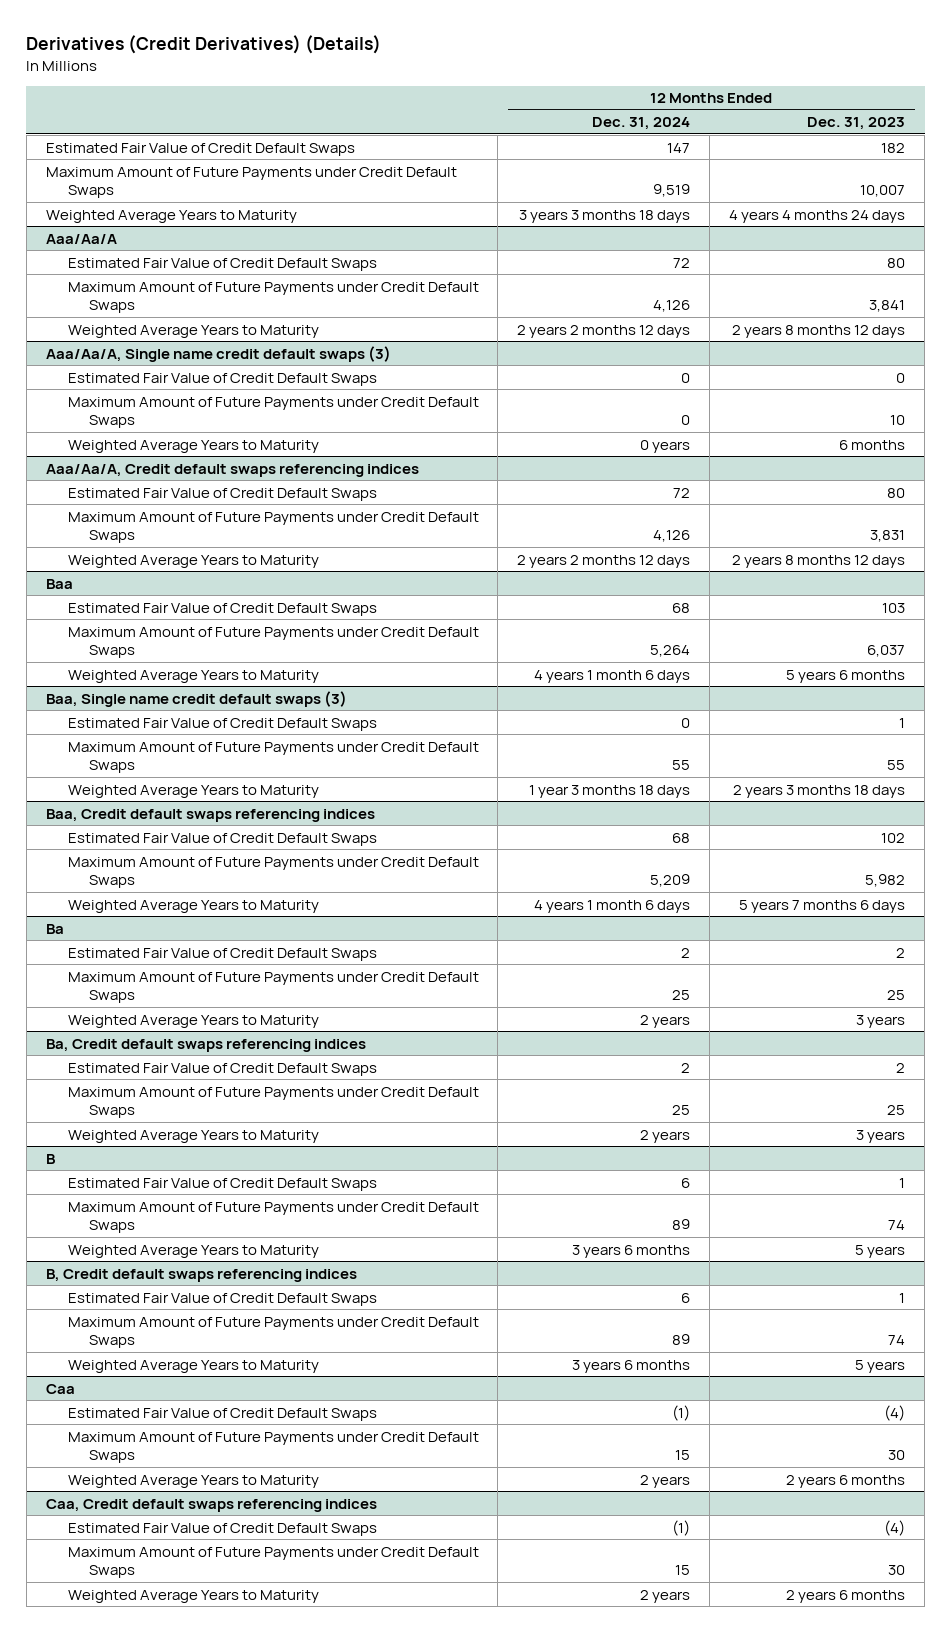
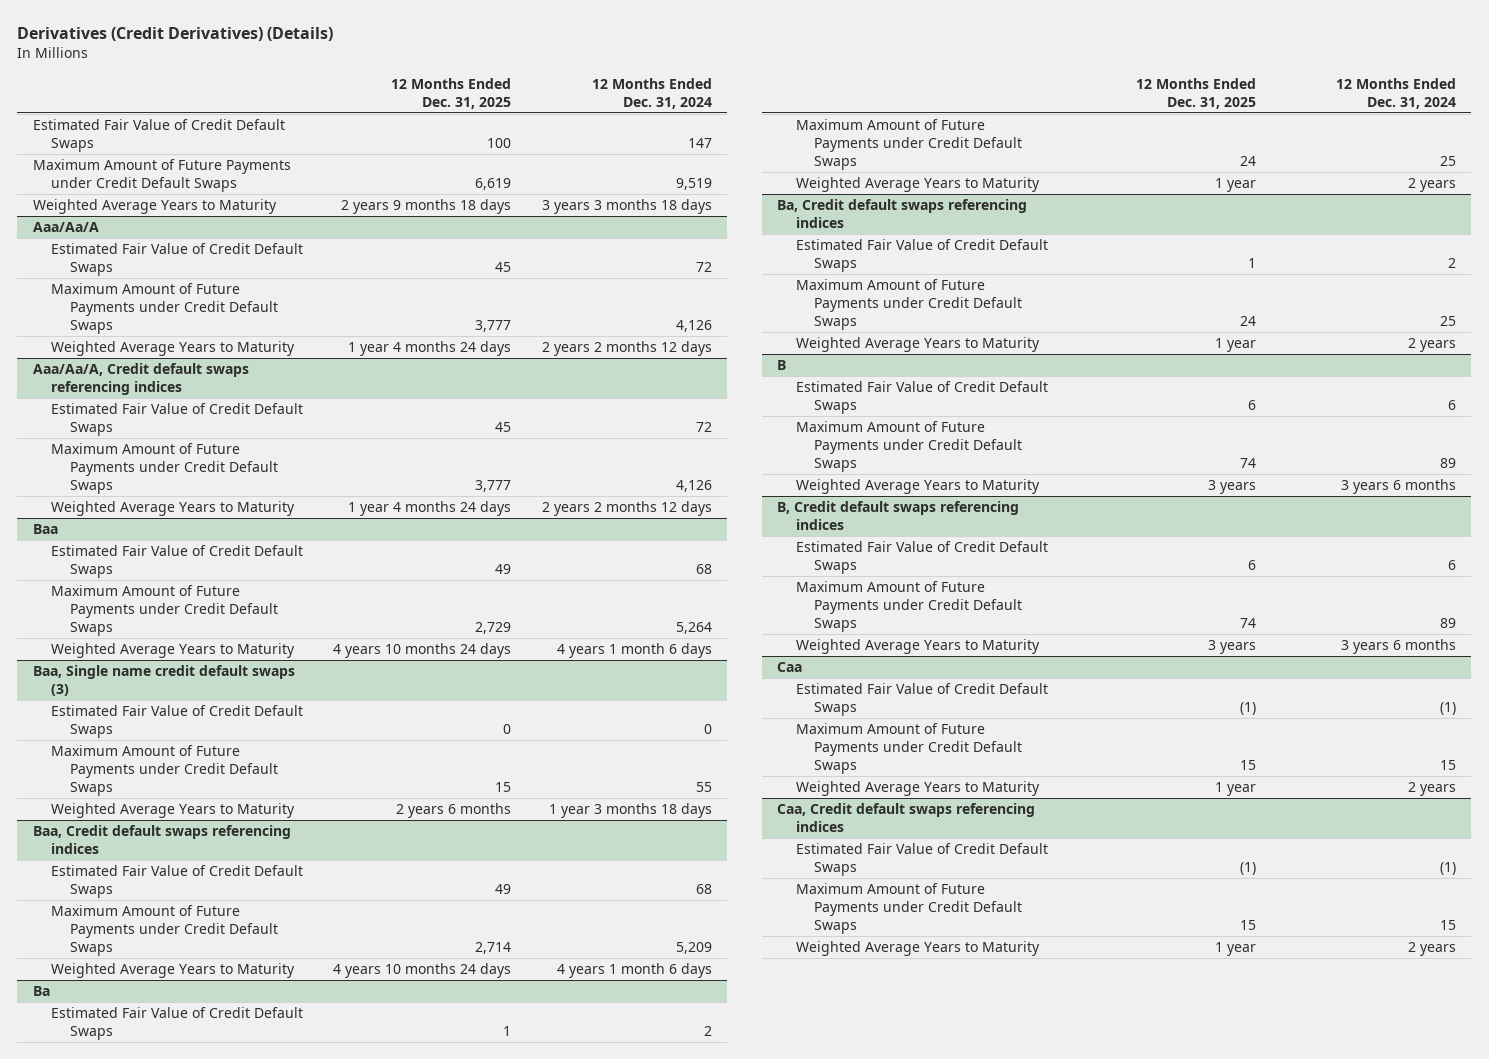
- | 12 Months Ended Dec. 31, 2024 | 12 Months Ended Dec. 31, 2023
+ | 12 Months Ended Dec. 31, 2025 | 12 Months Ended Dec. 31, 2024
- Aaa/Aa/A, Single name credit default swaps (3)
- Estimated Fair Value of Credit Default Swaps | 0 | 0
- Maximum Amount of Future Payments under Credit Default Swaps | 0 | 10
- Weighted Average Years to Maturity | 0 years | 6 months

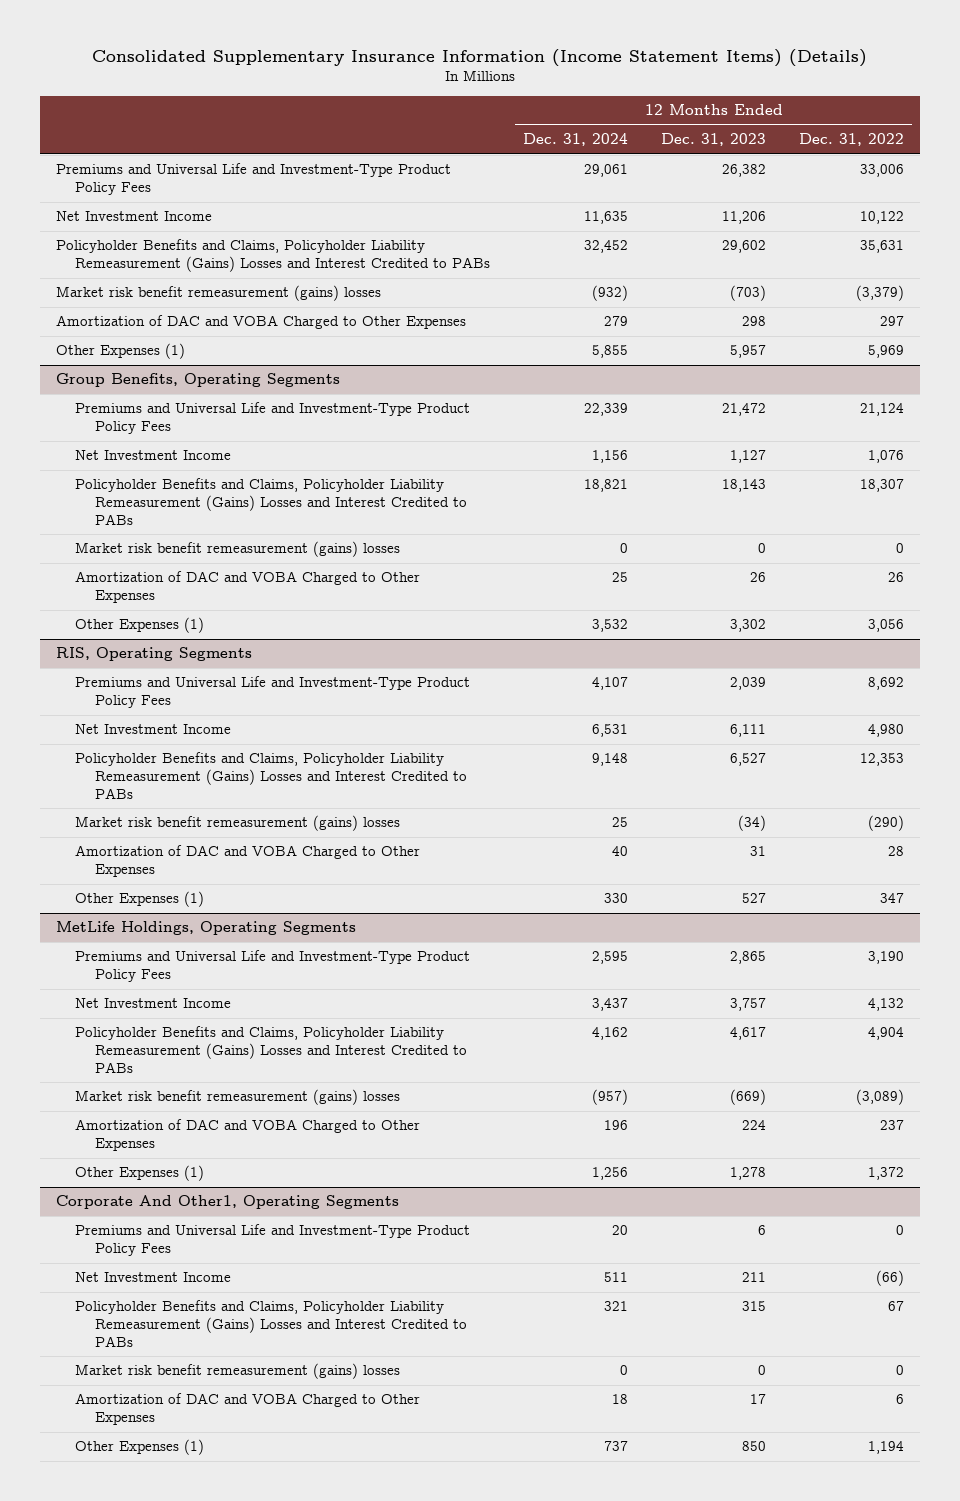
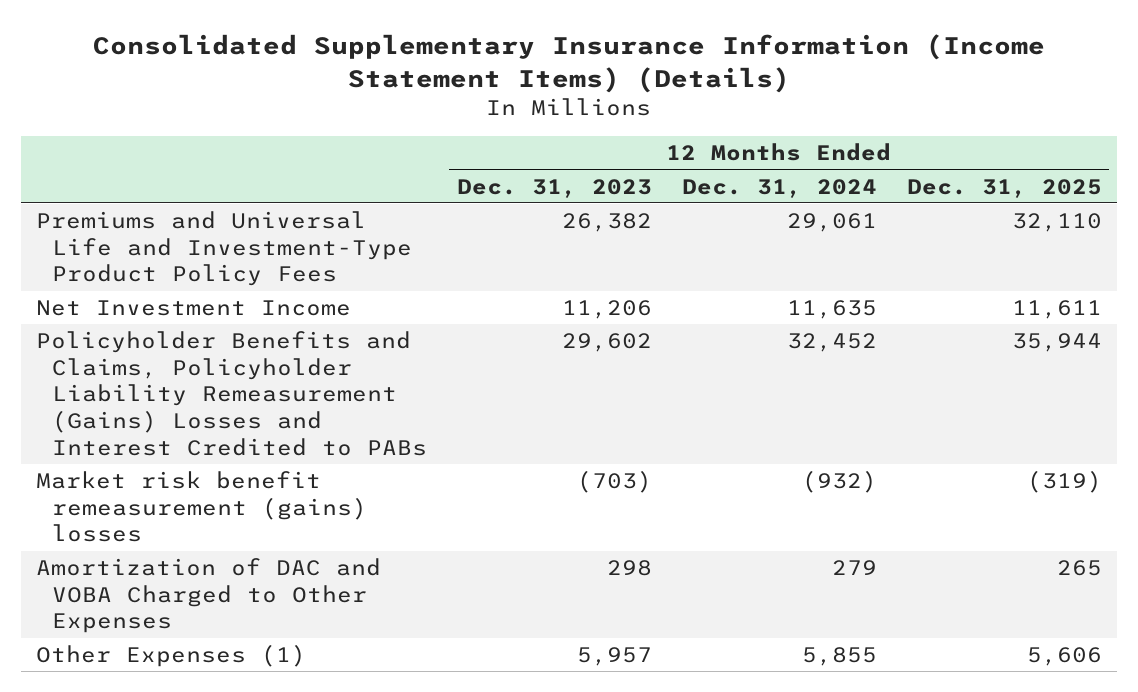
- | 12 Months Ended Dec. 31, 2024 | 12 Months Ended Dec. 31, 2023 | 12 Months Ended Dec. 31, 2022
+ | 12 Months Ended Dec. 31, 2023 | 12 Months Ended Dec. 31, 2024 | 12 Months Ended Dec. 31, 2025
- Group Benefits, Operating Segments
- Premiums and Universal Life and Investment-Type Product Policy Fees | 22,339 | 21,472 | 21,124
- Net Investment Income | 1,156 | 1,127 | 1,076
- Policyholder Benefits and Claims, Policyholder Liability Remeasurement (Gains) Losses and Interest Credited to PABs | 18,821 | 18,143 | 18,307
- Market risk benefit remeasurement (gains) losses | 0 | 0 | 0
- Amortization of DAC and VOBA Charged to Other Expenses | 25 | 26 | 26
- Other Expenses (1) | 3,532 | 3,302 | 3,056
- RIS, Operating Segments
- Premiums and Universal Life and Investment-Type Product Policy Fees | 4,107 | 2,039 | 8,692
- Net Investment Income | 6,531 | 6,111 | 4,980
- Policyholder Benefits and Claims, Policyholder Liability Remeasurement (Gains) Losses and Interest Credited to PABs | 9,148 | 6,527 | 12,353
- Market risk benefit remeasurement (gains) losses | 25 | (34) | (290)
- Amortization of DAC and VOBA Charged to Other Expenses | 40 | 31 | 28
- Other Expenses (1) | 330 | 527 | 347
- MetLife Holdings, Operating Segments
- Premiums and Universal Life and Investment-Type Product Policy Fees | 2,595 | 2,865 | 3,190
- Net Investment Income | 3,437 | 3,757 | 4,132
- Policyholder Benefits and Claims, Policyholder Liability Remeasurement (Gains) Losses and Interest Credited to PABs | 4,162 | 4,617 | 4,904
- Market risk benefit remeasurement (gains) losses | (957) | (669) | (3,089)
- Amortization of DAC and VOBA Charged to Other Expenses | 196 | 224 | 237
- Other Expenses (1) | 1,256 | 1,278 | 1,372
- Corporate And Other1, Operating Segments
- Premiums and Universal Life and Investment-Type Product Policy Fees | 20 | 6 | 0
- Net Investment Income | 511 | 211 | (66)
- Policyholder Benefits and Claims, Policyholder Liability Remeasurement (Gains) Losses and Interest Credited to PABs | 321 | 315 | 67
- Market risk benefit remeasurement (gains) losses | 0 | 0 | 0
- Amortization of DAC and VOBA Charged to Other Expenses | 18 | 17 | 6
- Other Expenses (1) | 737 | 850 | 1,194

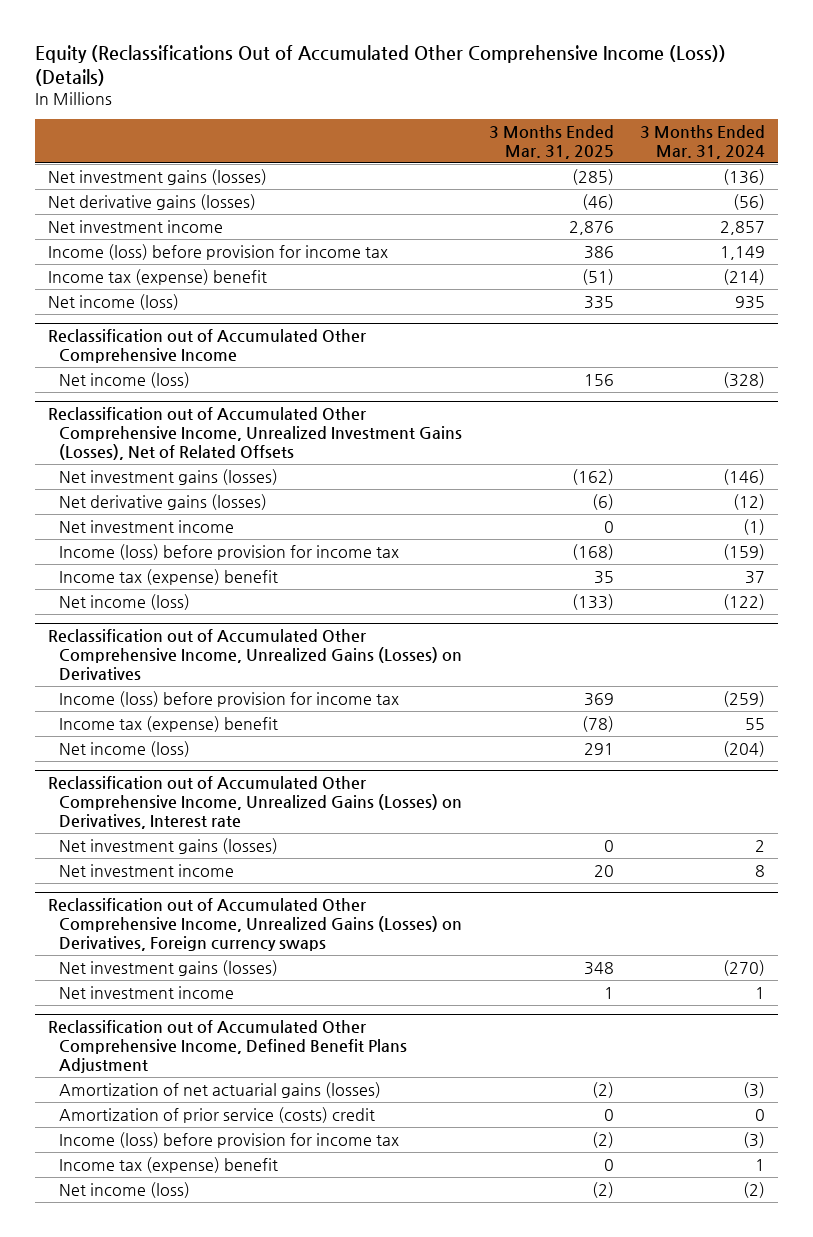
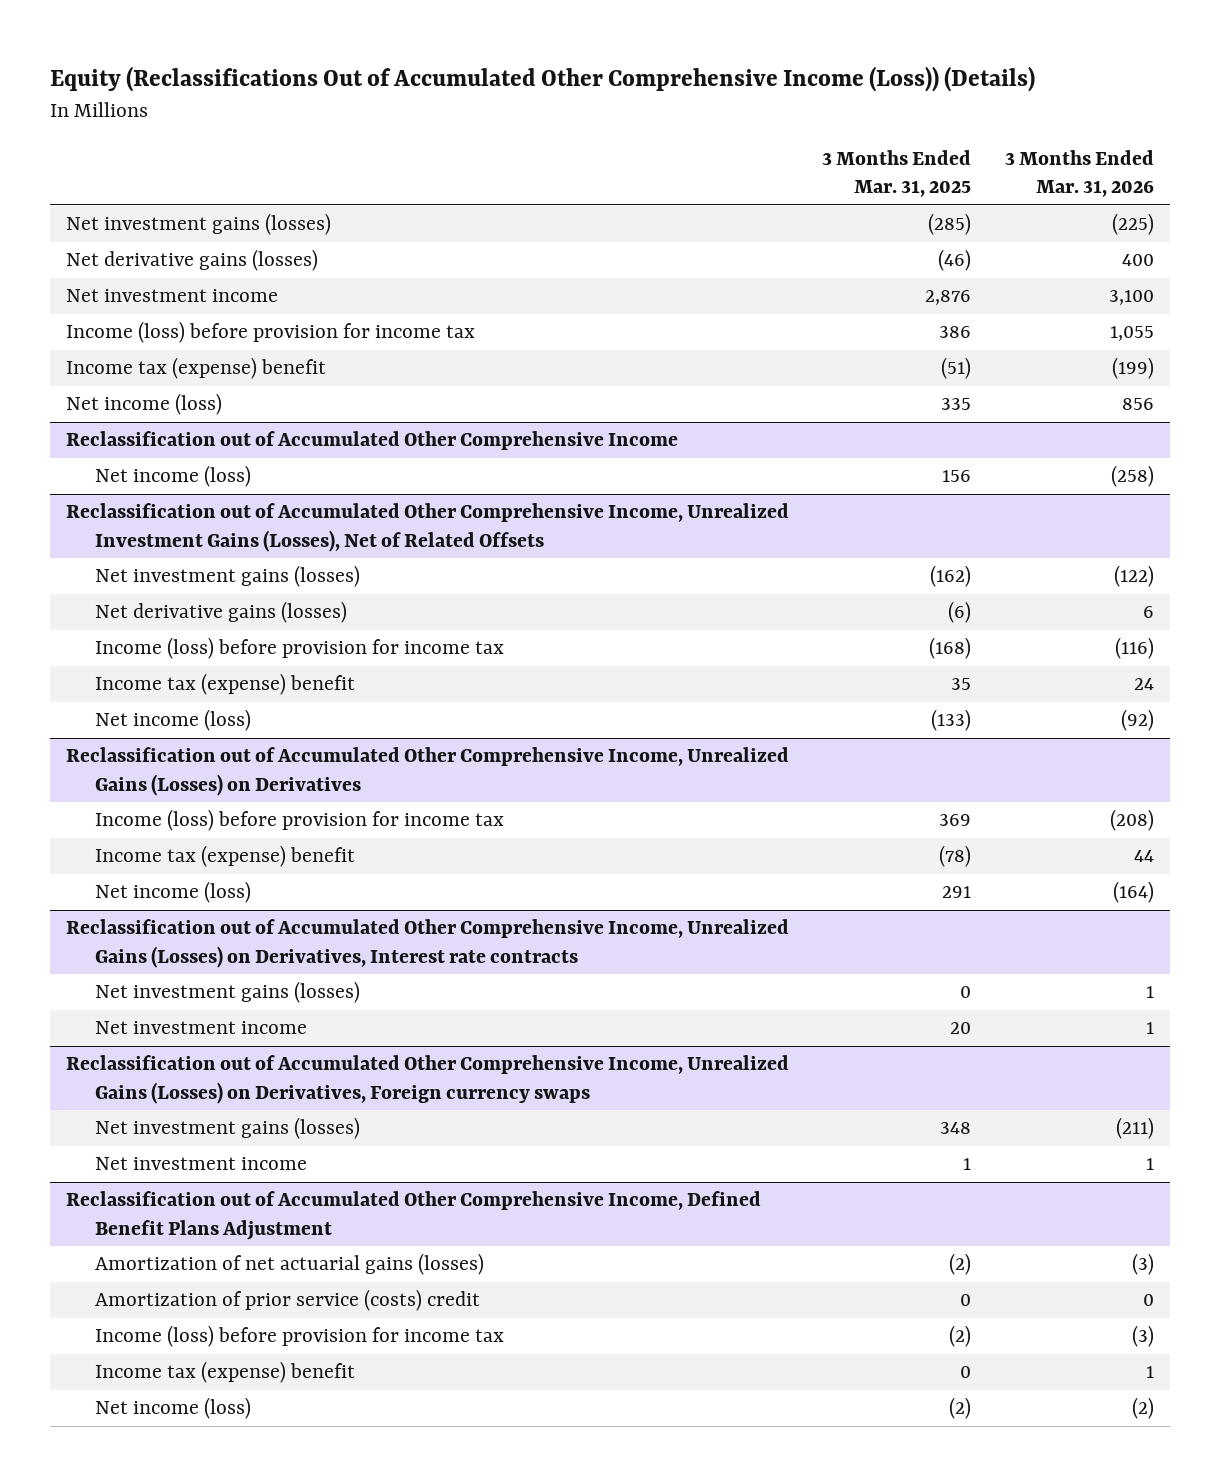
- | 3 Months Ended Mar. 31, 2025 | 3 Months Ended Mar. 31, 2024
+ | 3 Months Ended Mar. 31, 2025 | 3 Months Ended Mar. 31, 2026
@ Reclassification out of Accumulated Other Comprehensive Income, Unrealized Investment Gains (Losses), Net of Related Offsets
- Net investment income | 0 | (1)
- Reclassification out of Accumulated Other Comprehensive Income, Unrealized Gains (Losses) on Derivatives, Interest rate
+ Reclassification out of Accumulated Other Comprehensive Income, Unrealized Gains (Losses) on Derivatives, Interest rate contracts

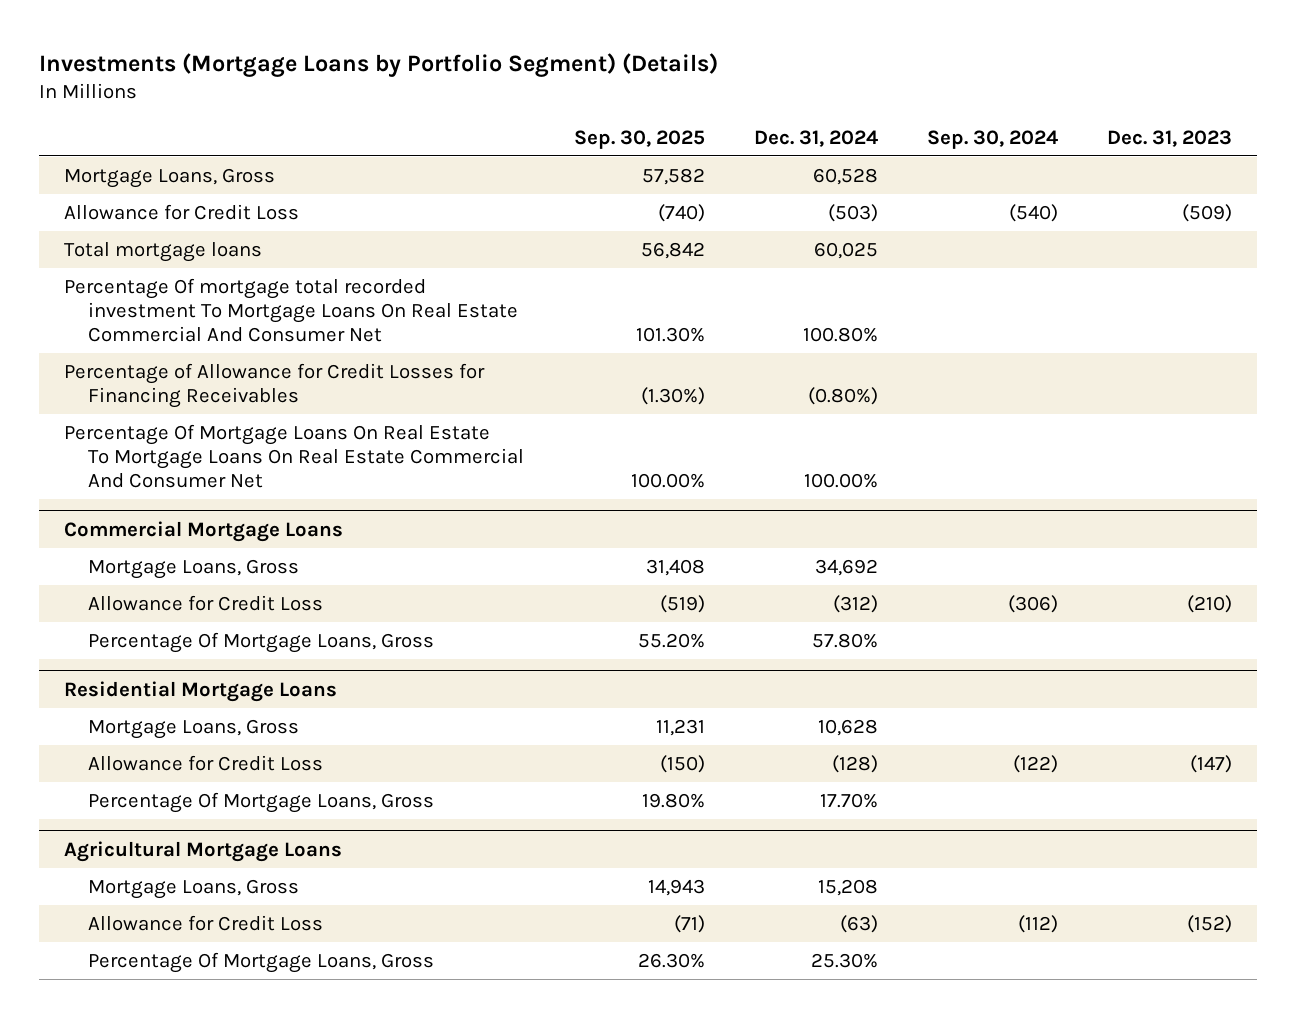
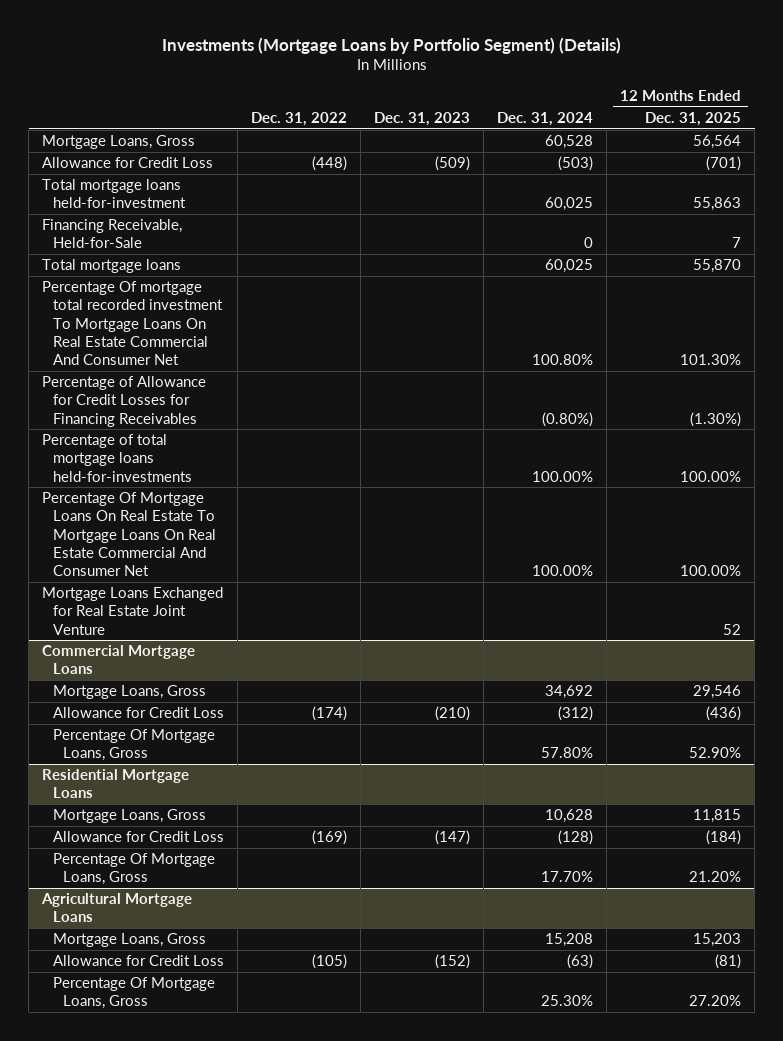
- | Sep. 30, 2025 | Dec. 31, 2024 | Sep. 30, 2024 | Dec. 31, 2023
+ | Dec. 31, 2022 | Dec. 31, 2023 | Dec. 31, 2024 | 12 Months Ended Dec. 31, 2025
+ Total mortgage loans held-for-investment | | | 60,025 | 55,863
+ Financing Receivable, Held-for-Sale | | | 0 | 7
+ Percentage of total mortgage loans held-for-investments | | | 100.00% | 100.00%
+ Mortgage Loans Exchanged for Real Estate Joint Venture | | | | 52

